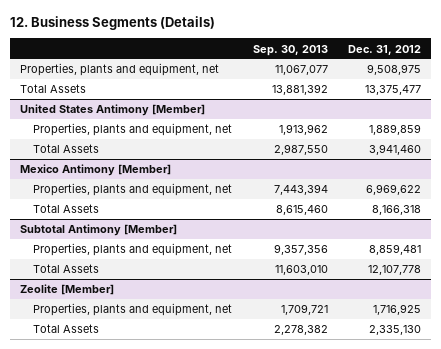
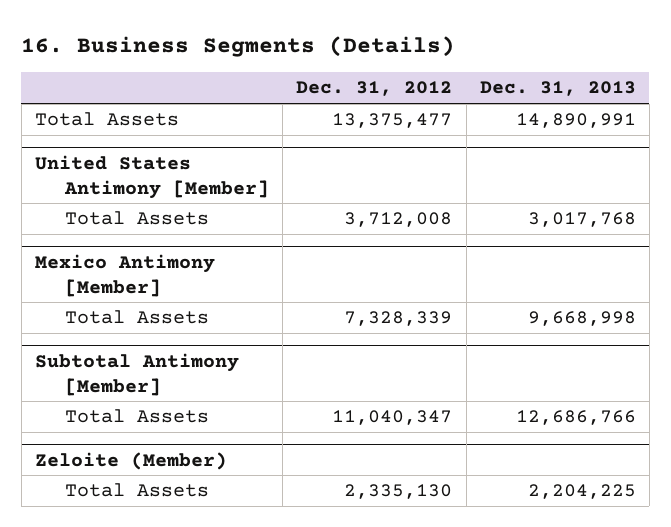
- 12. Business Segments (Details)
+ 16. Business Segments (Details)
- | Sep. 30, 2013 | Dec. 31, 2012
+ | Dec. 31, 2012 | Dec. 31, 2013
- Properties, plants and equipment, net | 11,067,077 | 9,508,975
@ United States Antimony [Member]
- Properties, plants and equipment, net | 1,913,962 | 1,889,859
- Total Assets | 2,987,550 | 3,941,460
+ Total Assets | 3,712,008 | 3,017,768
@ Mexico Antimony [Member]
- Properties, plants and equipment, net | 7,443,394 | 6,969,622
- Total Assets | 8,615,460 | 8,166,318
+ Total Assets | 7,328,339 | 9,668,998
@ Subtotal Antimony [Member]
- Properties, plants and equipment, net | 9,357,356 | 8,859,481
- Total Assets | 11,603,010 | 12,107,778
- Zeolite [Member]
- Properties, plants and equipment, net | 1,709,721 | 1,716,925
@ Subtotal Antimony [Member]
+ Total Assets | 11,040,347 | 12,686,766
+ Zeloite (Member)

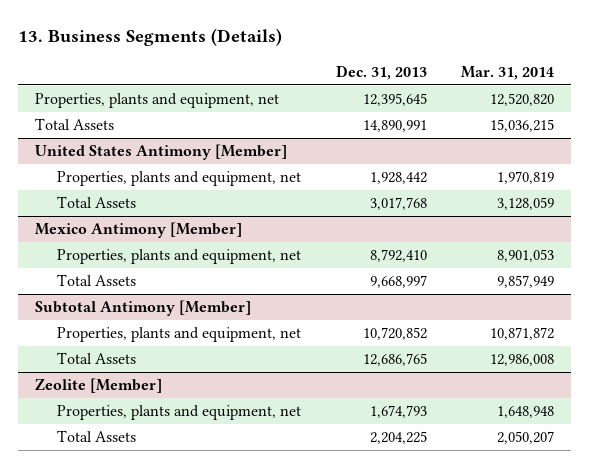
- 16. Business Segments (Details)
+ 13. Business Segments (Details)
- | Dec. 31, 2012 | Dec. 31, 2013
+ | Dec. 31, 2013 | Mar. 31, 2014
+ Properties, plants and equipment, net | 12,395,645 | 12,520,820
@ United States Antimony [Member]
+ Properties, plants and equipment, net | 1,928,442 | 1,970,819
@ Mexico Antimony [Member]
- Total Assets | 7,328,339 | 9,668,998
+ Properties, plants and equipment, net | 8,792,410 | 8,901,053
+ Total Assets | 9,668,997 | 9,857,949
@ Subtotal Antimony [Member]
- Total Assets | 11,040,347 | 12,686,766
- Zeloite (Member)
@ Subtotal Antimony [Member]
+ Properties, plants and equipment, net | 10,720,852 | 10,871,872
+ Total Assets | 12,686,765 | 12,986,008
+ Zeolite [Member]
+ Properties, plants and equipment, net | 1,674,793 | 1,648,948

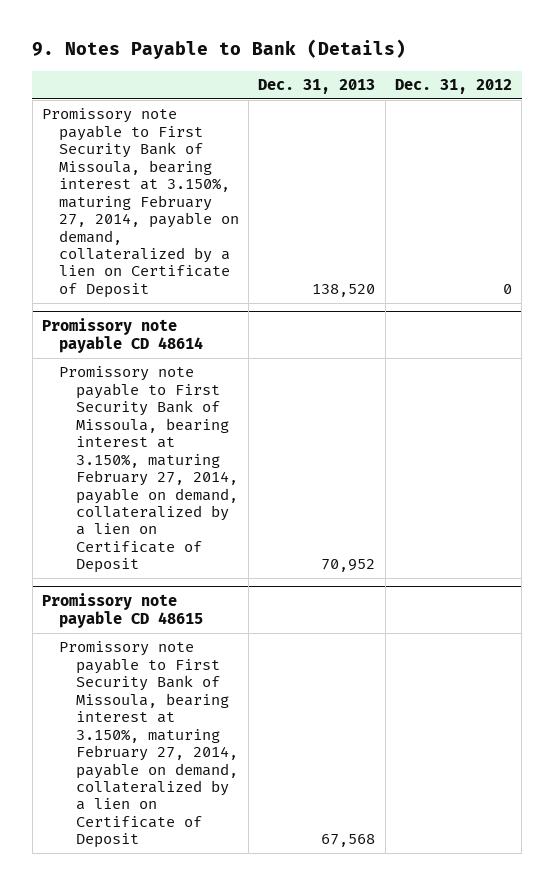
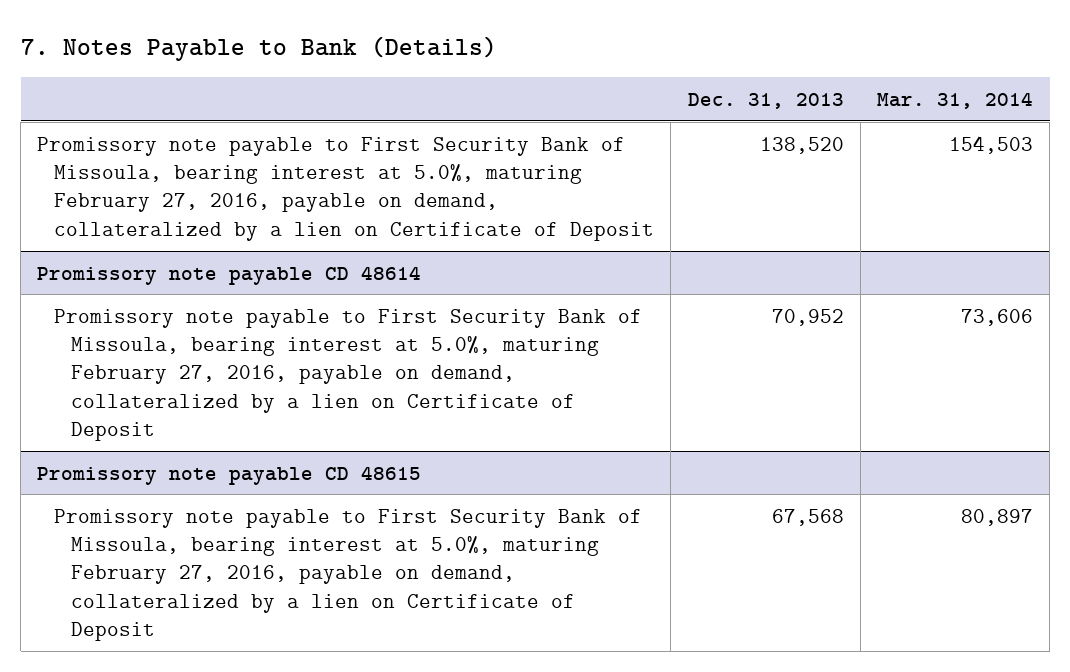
- 9. Notes Payable to Bank (Details)
+ 7. Notes Payable to Bank (Details)
- | Dec. 31, 2013 | Dec. 31, 2012
+ | Dec. 31, 2013 | Mar. 31, 2014
- Promissory note payable to First Security Bank of Missoula, bearing interest at 3.150%, maturing February 27, 2014, payable on demand, collateralized by a lien on Certificate of Deposit | 138,520 | 0
+ Promissory note payable to First Security Bank of Missoula, bearing interest at 5.0%, maturing February 27, 2016, payable on demand, collateralized by a lien on Certificate of Deposit | 138,520 | 154,503
@ Promissory note payable CD 48614
- Promissory note payable to First Security Bank of Missoula, bearing interest at 3.150%, maturing February 27, 2014, payable on demand, collateralized by a lien on Certificate of Deposit | 70,952 |
+ Promissory note payable to First Security Bank of Missoula, bearing interest at 5.0%, maturing February 27, 2016, payable on demand, collateralized by a lien on Certificate of Deposit | 70,952 | 73,606
@ Promissory note payable CD 48615
- Promissory note payable to First Security Bank of Missoula, bearing interest at 3.150%, maturing February 27, 2014, payable on demand, collateralized by a lien on Certificate of Deposit | 67,568 |
+ Promissory note payable to First Security Bank of Missoula, bearing interest at 5.0%, maturing February 27, 2016, payable on demand, collateralized by a lien on Certificate of Deposit | 67,568 | 80,897

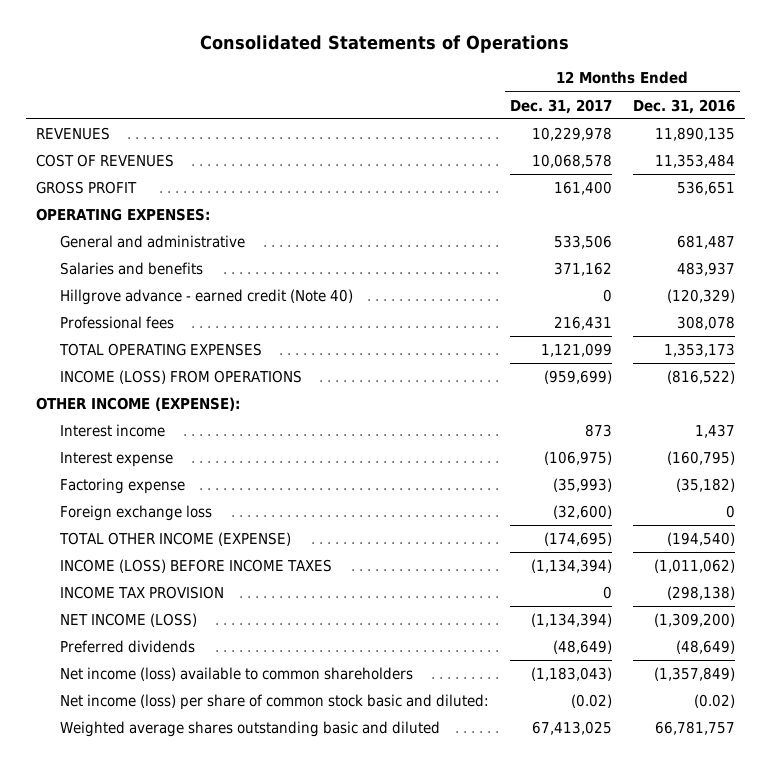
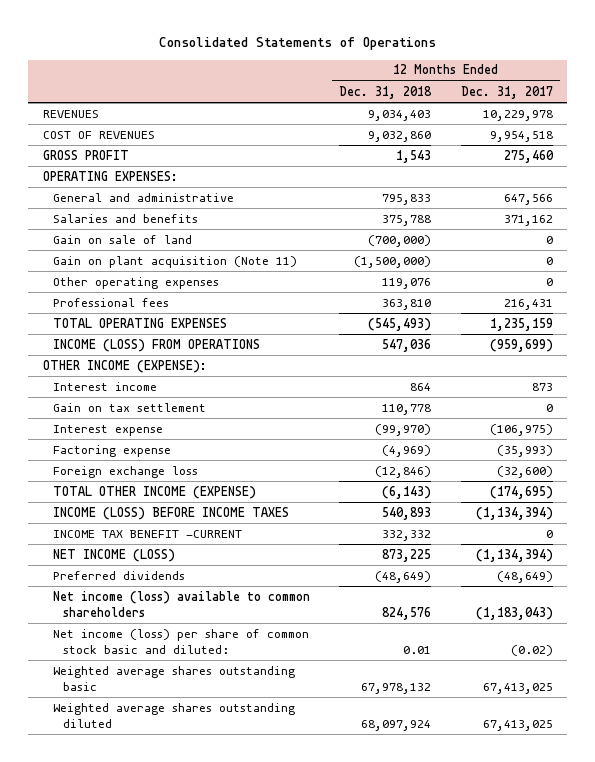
- | 12 Months Ended Dec. 31, 2017 | 12 Months Ended Dec. 31, 2016
+ | 12 Months Ended Dec. 31, 2018 | 12 Months Ended Dec. 31, 2017
- COST OF REVENUES | 10,068,578 | 11,353,484
- GROSS PROFIT | 161,400 | 536,651
+ COST OF REVENUES | 9,032,860 | 9,954,518
+ GROSS PROFIT | 1,543 | 275,460
- General and administrative | 533,506 | 681,487
+ General and administrative | 795,833 | 647,566
- Hillgrove advance - earned credit (Note 40) | 0 | (120,329)
+ Gain on sale of land | (700,000) | 0
+ Gain on plant acquisition (Note 11) | (1,500,000) | 0
+ Other operating expenses | 119,076 | 0
- TOTAL OPERATING EXPENSES | 1,121,099 | 1,353,173
+ TOTAL OPERATING EXPENSES | (545,493) | 1,235,159
+ Gain on tax settlement | 110,778 | 0
- INCOME TAX PROVISION | 0 | (298,138)
+ INCOME TAX BENEFIT -CURRENT | 332,332 | 0
- Weighted average shares outstanding basic and diluted | 67,413,025 | 66,781,757
+ Weighted average shares outstanding basic | 67,978,132 | 67,413,025
+ Weighted average shares outstanding diluted | 68,097,924 | 67,413,025

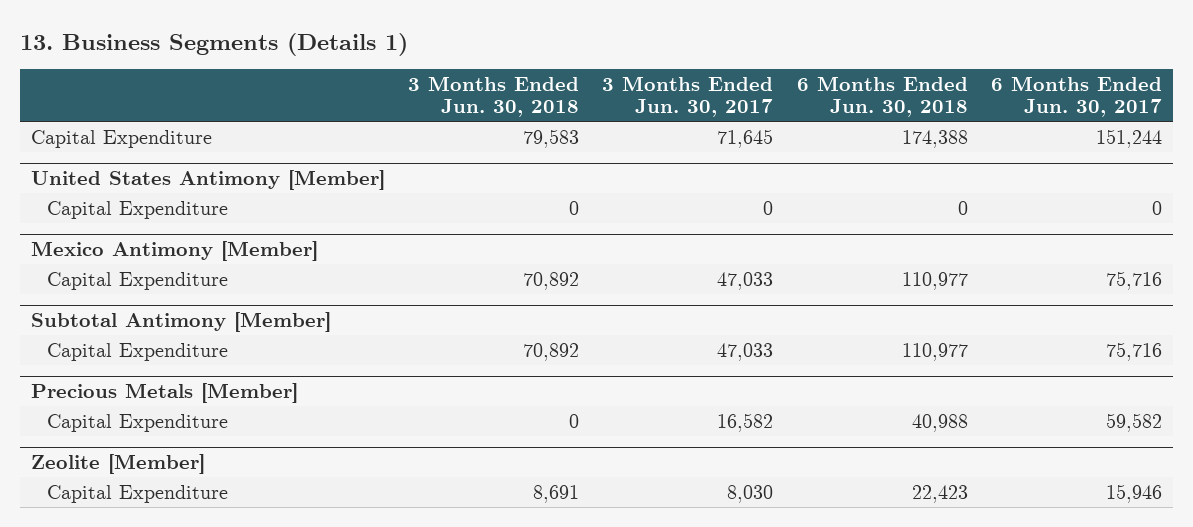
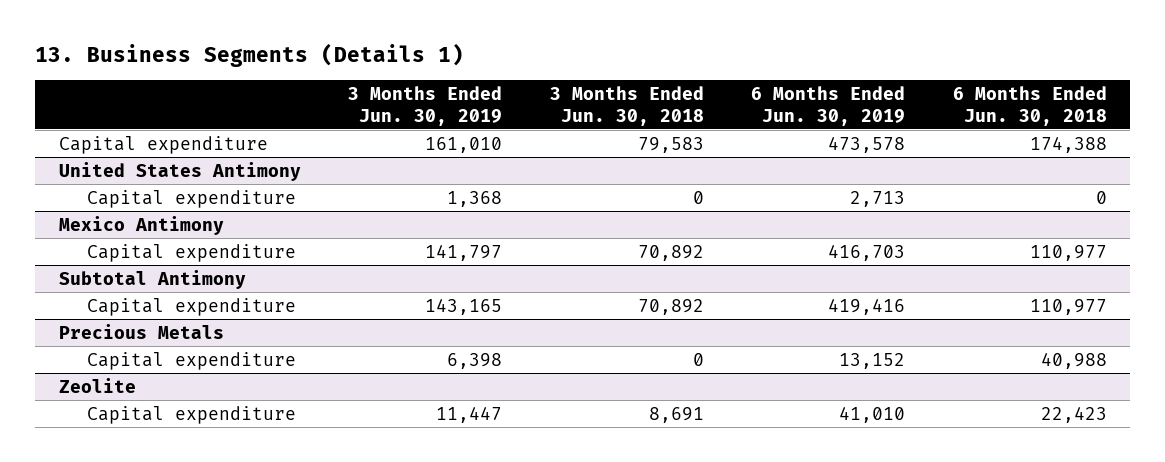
- | 3 Months Ended Jun. 30, 2018 | 3 Months Ended Jun. 30, 2017 | 6 Months Ended Jun. 30, 2018 | 6 Months Ended Jun. 30, 2017
+ | 3 Months Ended Jun. 30, 2019 | 3 Months Ended Jun. 30, 2018 | 6 Months Ended Jun. 30, 2019 | 6 Months Ended Jun. 30, 2018
- Capital Expenditure | 79,583 | 71,645 | 174,388 | 151,244
- United States Antimony [Member]
- Capital Expenditure | 0 | 0 | 0 | 0
- Mexico Antimony [Member]
- Capital Expenditure | 70,892 | 47,033 | 110,977 | 75,716
- Subtotal Antimony [Member]
- Capital Expenditure | 70,892 | 47,033 | 110,977 | 75,716
- Precious Metals [Member]
- Capital Expenditure | 0 | 16,582 | 40,988 | 59,582
- Zeolite [Member]
- Capital Expenditure | 8,691 | 8,030 | 22,423 | 15,946
+ Capital expenditure | 161,010 | 79,583 | 473,578 | 174,388
+ United States Antimony
+ Capital expenditure | 1,368 | 0 | 2,713 | 0
+ Mexico Antimony
+ Capital expenditure | 141,797 | 70,892 | 416,703 | 110,977
+ Subtotal Antimony
+ Capital expenditure | 143,165 | 70,892 | 419,416 | 110,977
+ Precious Metals
+ Capital expenditure | 6,398 | 0 | 13,152 | 40,988
+ Zeolite
+ Capital expenditure | 11,447 | 8,691 | 41,010 | 22,423

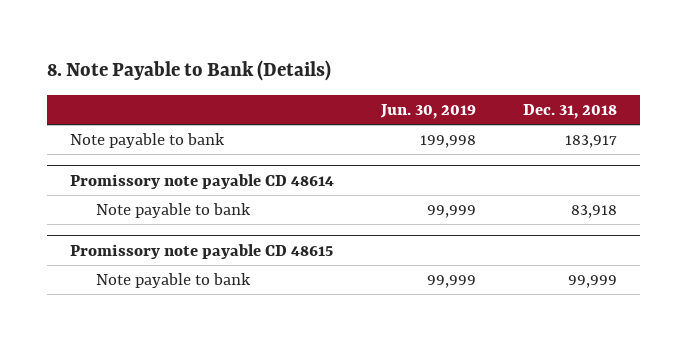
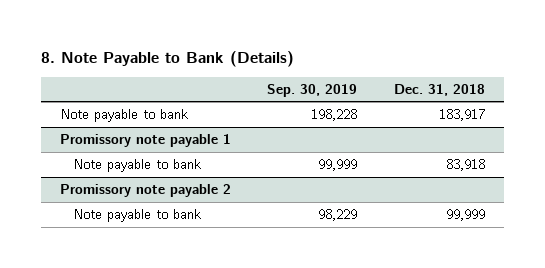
- | Jun. 30, 2019 | Dec. 31, 2018
+ | Sep. 30, 2019 | Dec. 31, 2018
- Promissory note payable CD 48614
+ Promissory note payable 1
- Promissory note payable CD 48615
+ Promissory note payable 2

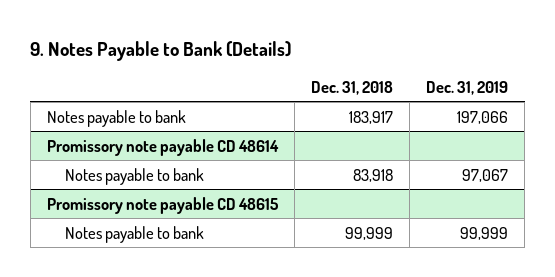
- 8. Note Payable to Bank (Details)
+ 9. Notes Payable to Bank (Details)
- | Sep. 30, 2019 | Dec. 31, 2018
+ | Dec. 31, 2018 | Dec. 31, 2019
- Note payable to bank | 198,228 | 183,917
- Promissory note payable 1
- Note payable to bank | 99,999 | 83,918
- Promissory note payable 2
- Note payable to bank | 98,229 | 99,999
+ Notes payable to bank | 183,917 | 197,066
+ Promissory note payable CD 48614
+ Notes payable to bank | 83,918 | 97,067
+ Promissory note payable CD 48615
+ Notes payable to bank | 99,999 | 99,999

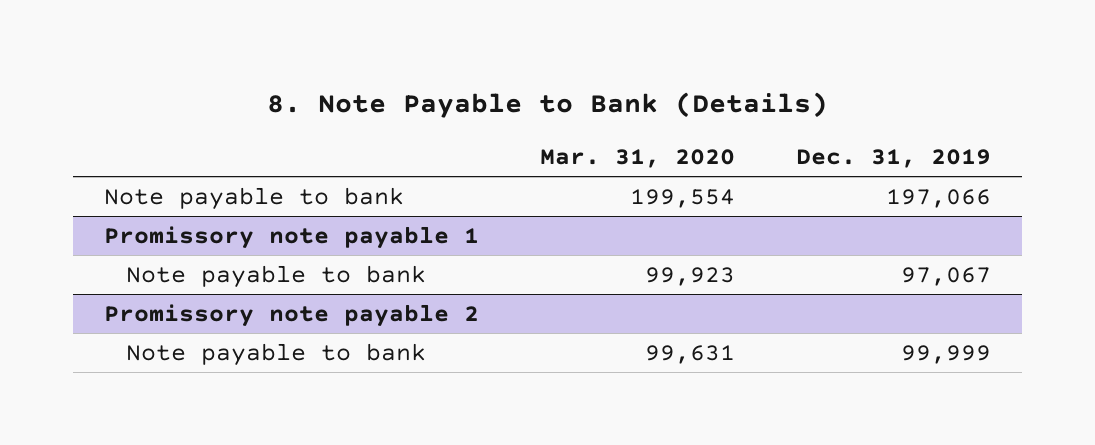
- 9. Notes Payable to Bank (Details)
+ 8. Note Payable to Bank (Details)
- | Dec. 31, 2018 | Dec. 31, 2019
+ | Mar. 31, 2020 | Dec. 31, 2019
- Notes payable to bank | 183,917 | 197,066
- Promissory note payable CD 48614
- Notes payable to bank | 83,918 | 97,067
- Promissory note payable CD 48615
- Notes payable to bank | 99,999 | 99,999
+ Note payable to bank | 199,554 | 197,066
+ Promissory note payable 1
+ Note payable to bank | 99,923 | 97,067
+ Promissory note payable 2
+ Note payable to bank | 99,631 | 99,999

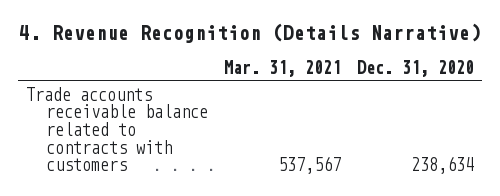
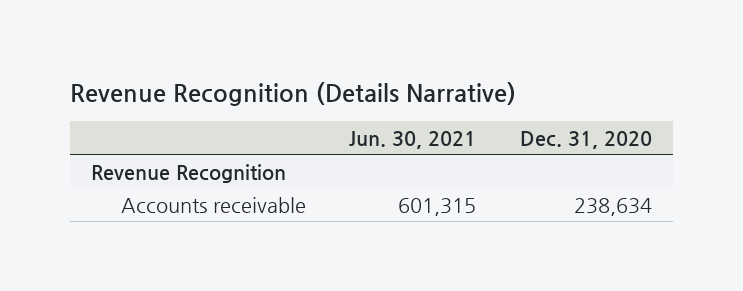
- 4. Revenue Recognition (Details Narrative)
+ Revenue Recognition (Details Narrative)
- | Mar. 31, 2021 | Dec. 31, 2020
+ | Jun. 30, 2021 | Dec. 31, 2020
- Trade accounts receivable balance related to contracts with customers | 537,567 | 238,634
+ Revenue Recognition
+ Accounts receivable | 601,315 | 238,634

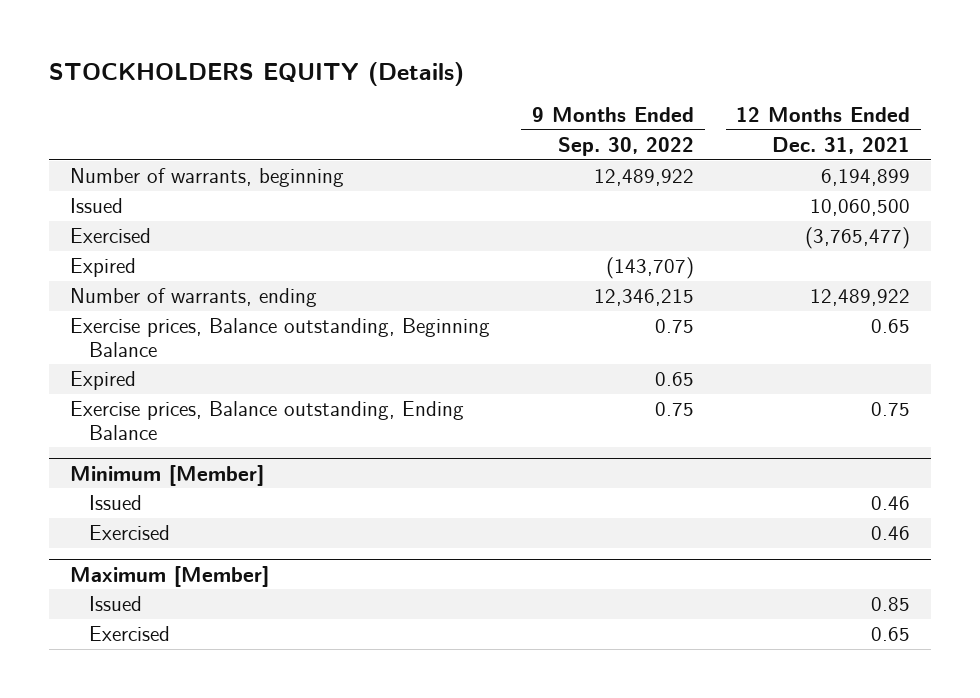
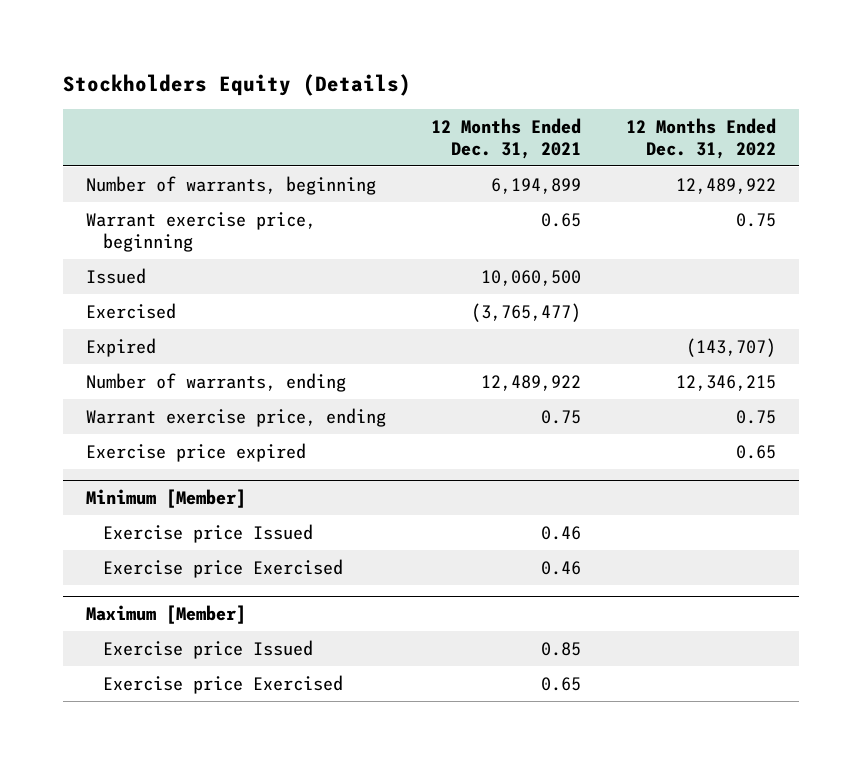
- STOCKHOLDERS EQUITY (Details)
+ Stockholders Equity (Details)
- | 9 Months Ended Sep. 30, 2022 | 12 Months Ended Dec. 31, 2021
+ | 12 Months Ended Dec. 31, 2021 | 12 Months Ended Dec. 31, 2022
+ Warrant exercise price, beginning | 0.65 | 0.75
- Exercise prices, Balance outstanding, Beginning Balance | 0.75 | 0.65
- Expired | 0.65 |
- Exercise prices, Balance outstanding, Ending Balance | 0.75 | 0.75
+ Warrant exercise price, ending | 0.75 | 0.75
+ Exercise price expired | | 0.65
@ Minimum [Member]
- Issued | | 0.46
- Exercised | | 0.46
+ Exercise price Issued | 0.46 |
+ Exercise price Exercised | 0.46 |
@ Maximum [Member]
- Issued | | 0.85
- Exercised | | 0.65
+ Exercise price Issued | 0.85 |
+ Exercise price Exercised | 0.65 |

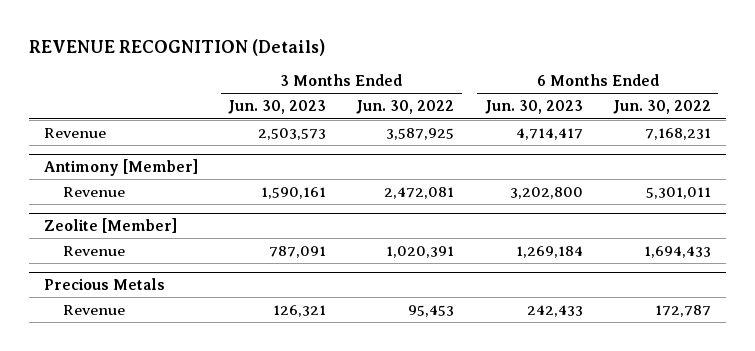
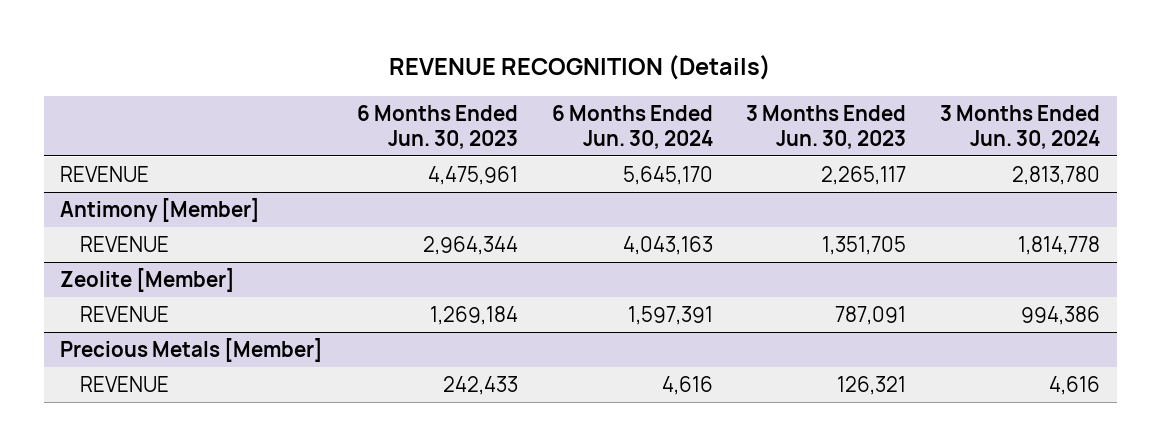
- | 3 Months Ended Jun. 30, 2023 | 3 Months Ended Jun. 30, 2022 | 6 Months Ended Jun. 30, 2023 | 6 Months Ended Jun. 30, 2022
+ | 6 Months Ended Jun. 30, 2023 | 6 Months Ended Jun. 30, 2024 | 3 Months Ended Jun. 30, 2023 | 3 Months Ended Jun. 30, 2024
- Revenue | 2,503,573 | 3,587,925 | 4,714,417 | 7,168,231
+ REVENUE | 4,475,961 | 5,645,170 | 2,265,117 | 2,813,780
@ Antimony [Member]
- Revenue | 1,590,161 | 2,472,081 | 3,202,800 | 5,301,011
+ REVENUE | 2,964,344 | 4,043,163 | 1,351,705 | 1,814,778
@ Zeolite [Member]
- Revenue | 787,091 | 1,020,391 | 1,269,184 | 1,694,433
- Precious Metals
- Revenue | 126,321 | 95,453 | 242,433 | 172,787
@ Zeolite [Member]
+ REVENUE | 1,269,184 | 1,597,391 | 787,091 | 994,386
+ Precious Metals [Member]
+ REVENUE | 242,433 | 4,616 | 126,321 | 4,616

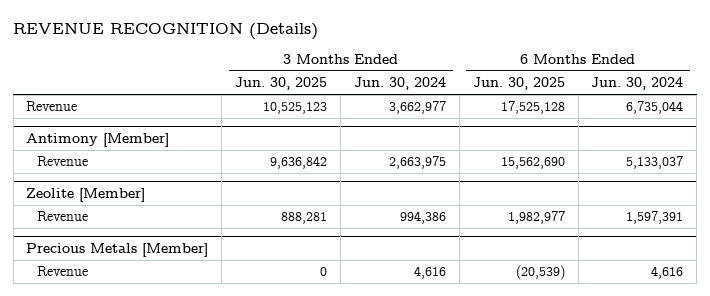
- | 6 Months Ended Jun. 30, 2023 | 6 Months Ended Jun. 30, 2024 | 3 Months Ended Jun. 30, 2023 | 3 Months Ended Jun. 30, 2024
+ | 3 Months Ended Jun. 30, 2025 | 3 Months Ended Jun. 30, 2024 | 6 Months Ended Jun. 30, 2025 | 6 Months Ended Jun. 30, 2024
- REVENUE | 4,475,961 | 5,645,170 | 2,265,117 | 2,813,780
+ Revenue | 10,525,123 | 3,662,977 | 17,525,128 | 6,735,044
@ Antimony [Member]
- REVENUE | 2,964,344 | 4,043,163 | 1,351,705 | 1,814,778
+ Revenue | 9,636,842 | 2,663,975 | 15,562,690 | 5,133,037
@ Zeolite [Member]
- REVENUE | 1,269,184 | 1,597,391 | 787,091 | 994,386
+ Revenue | 888,281 | 994,386 | 1,982,977 | 1,597,391
@ Precious Metals [Member]
- REVENUE | 242,433 | 4,616 | 126,321 | 4,616
+ Revenue | 0 | 4,616 | (20,539) | 4,616

